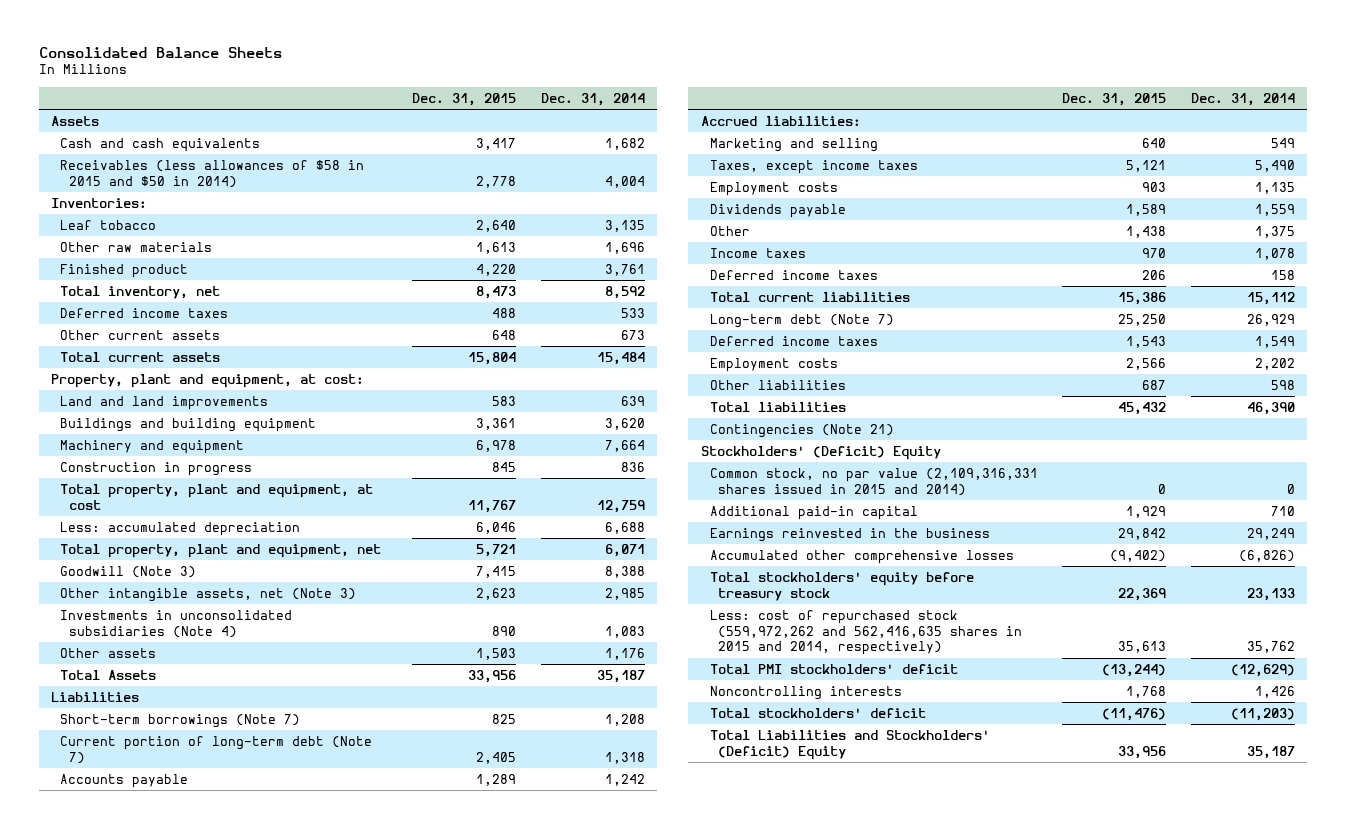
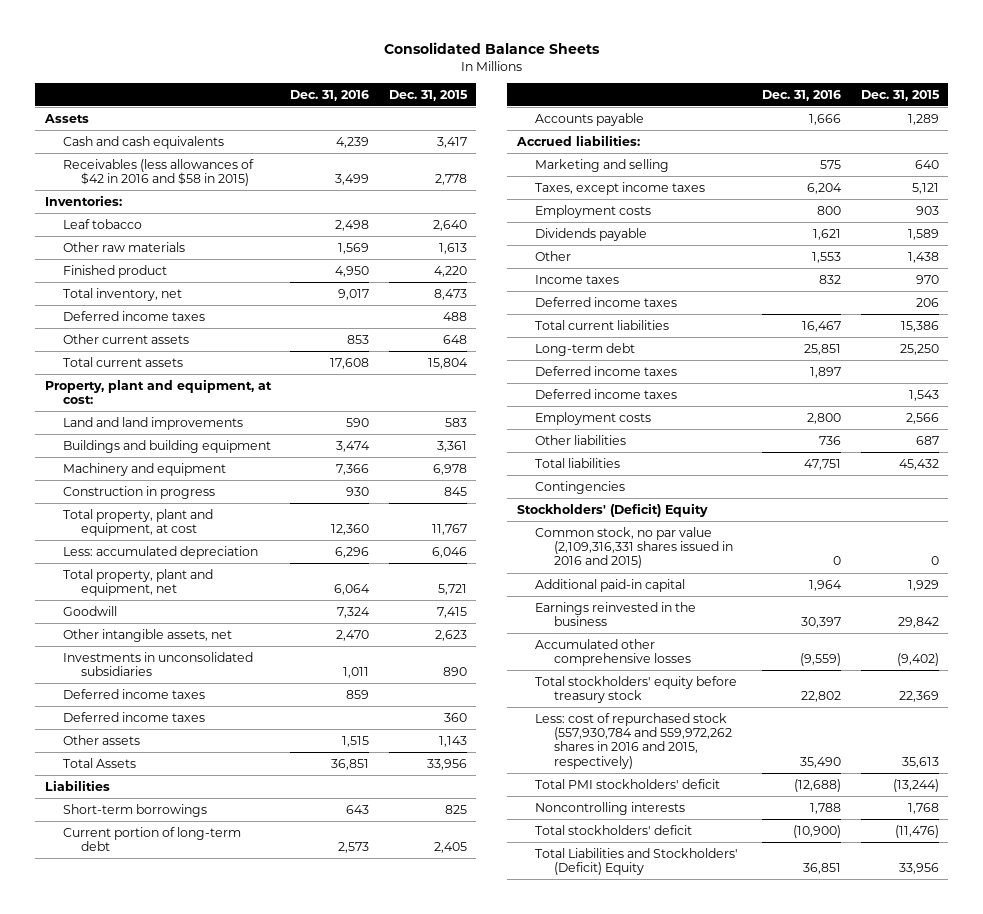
- | Dec. 31, 2015 | Dec. 31, 2014
+ | Dec. 31, 2016 | Dec. 31, 2015
- Receivables (less allowances of $58 in 2015 and $50 in 2014) | 2,778 | 4,004
+ Receivables (less allowances of $42 in 2016 and $58 in 2015) | 3,499 | 2,778
- Goodwill (Note 3) | 7,415 | 8,388
- Other intangible assets, net (Note 3) | 2,623 | 2,985
- Investments in unconsolidated subsidiaries (Note 4) | 890 | 1,083
- Other assets | 1,503 | 1,176
+ Goodwill | 7,324 | 7,415
+ Other intangible assets, net | 2,470 | 2,623
+ Investments in unconsolidated subsidiaries | 1,011 | 890
+ Deferred income taxes | 859 |
+ Deferred income taxes | | 360
+ Other assets | 1,515 | 1,143
- Short-term borrowings (Note 7) | 825 | 1,208
- Current portion of long-term debt (Note 7) | 2,405 | 1,318
+ Short-term borrowings | 643 | 825
+ Current portion of long-term debt | 2,573 | 2,405
- Long-term debt (Note 7) | 25,250 | 26,929
+ Long-term debt | 25,851 | 25,250
+ Deferred income taxes | 1,897 |
- Contingencies (Note 21)
+ Contingencies
- Common stock, no par value (2,109,316,331 shares issued in 2015 and 2014) | 0 | 0
+ Common stock, no par value (2,109,316,331 shares issued in 2016 and 2015) | 0 | 0
- Less: cost of repurchased stock (559,972,262 and 562,416,635 shares in 2015 and 2014, respectively) | 35,613 | 35,762
+ Less: cost of repurchased stock (557,930,784 and 559,972,262 shares in 2016 and 2015, respectively) | 35,490 | 35,613

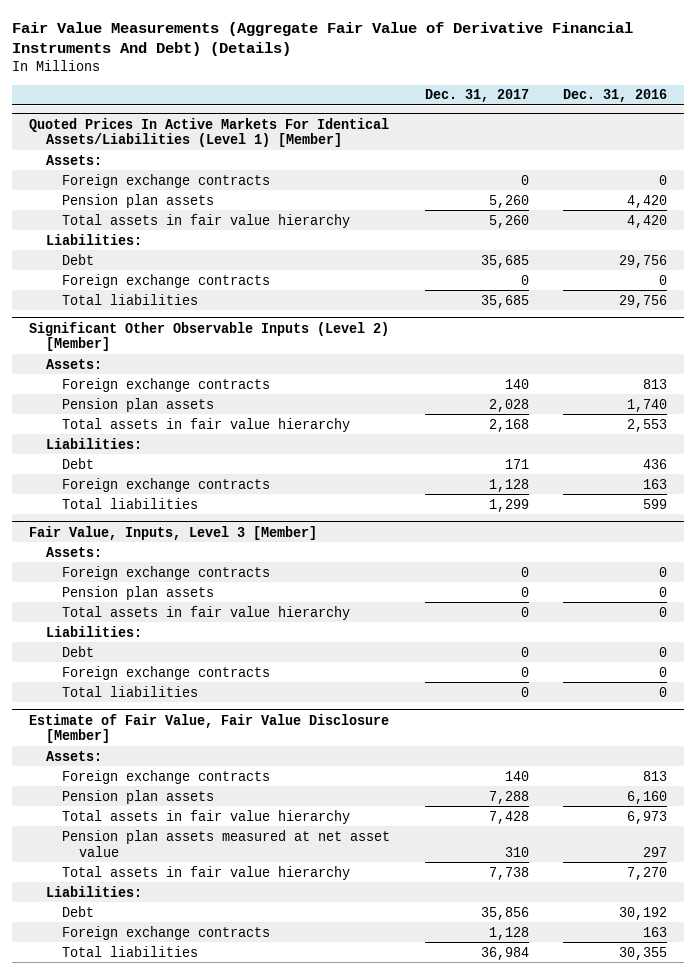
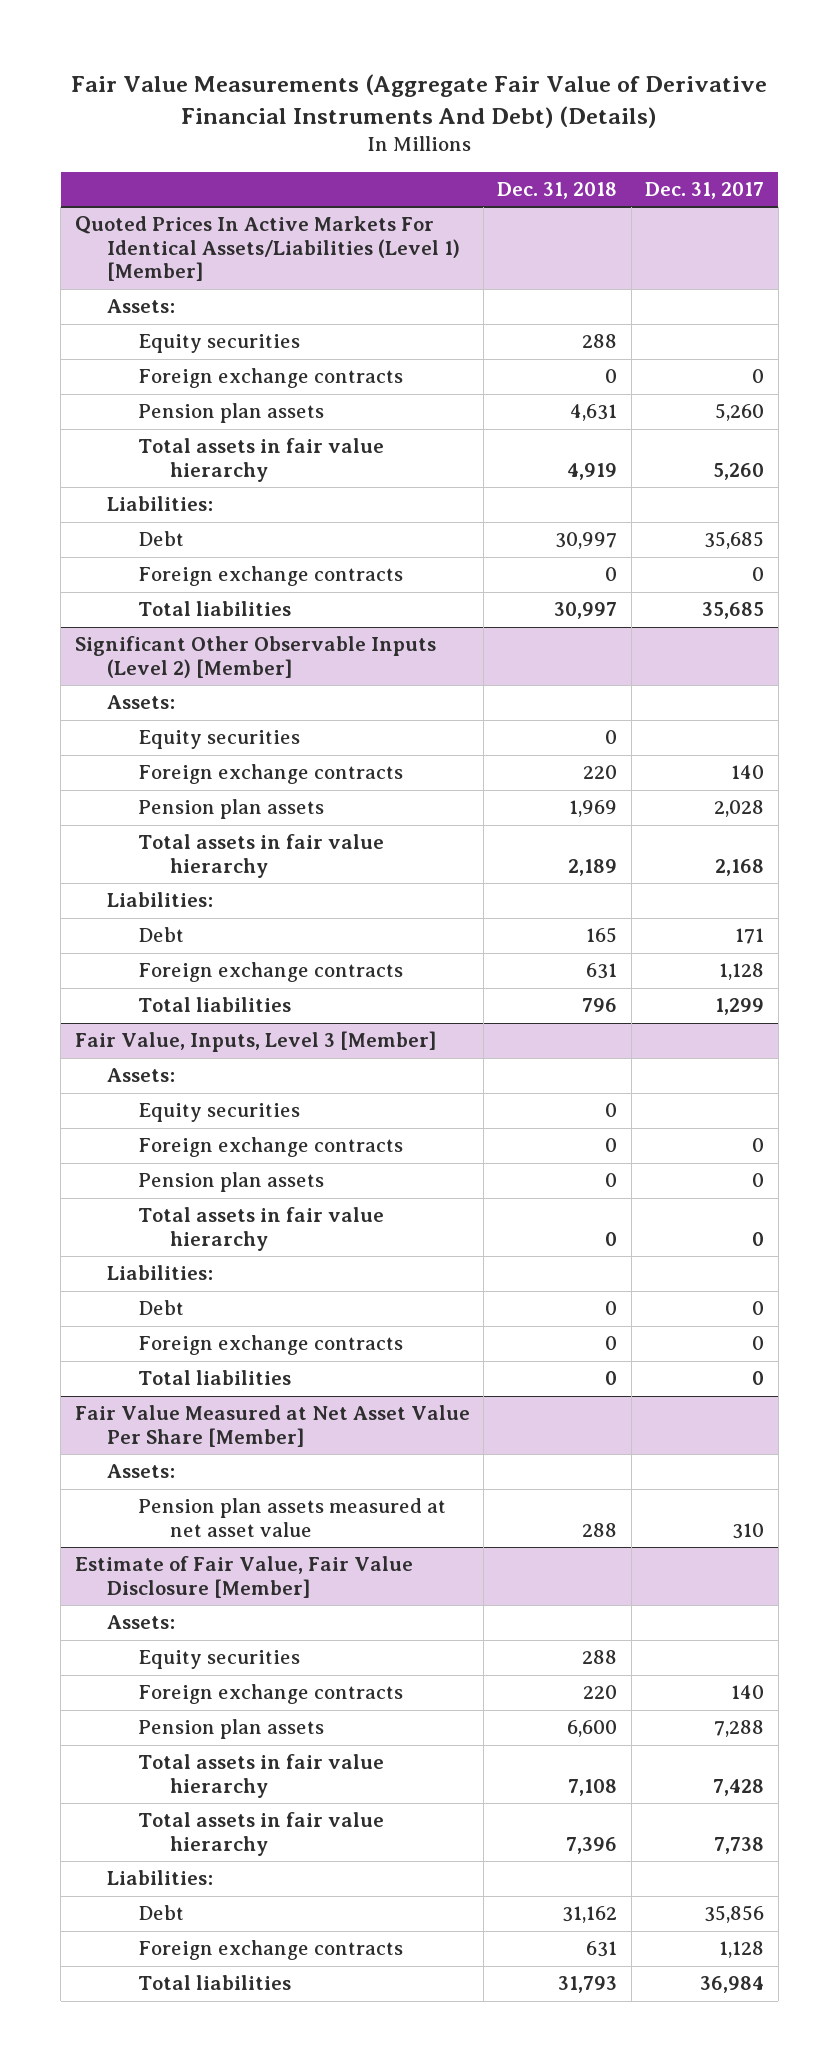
- | Dec. 31, 2017 | Dec. 31, 2016
+ | Dec. 31, 2018 | Dec. 31, 2017
@ Quoted Prices In Active Markets For Identical Assets/Liabilities (Level 1) [Member]
+ Equity securities | 288 |
@ Significant Other Observable Inputs (Level 2) [Member]
+ Equity securities | 0 |
@ Fair Value, Inputs, Level 3 [Member]
+ Equity securities | 0 |
+ Fair Value Measured at Net Asset Value Per Share [Member]
+ Assets:
+ Pension plan assets measured at net asset value | 288 | 310
@ Estimate of Fair Value, Fair Value Disclosure [Member]
+ Equity securities | 288 |
- Pension plan assets measured at net asset value | 310 | 297

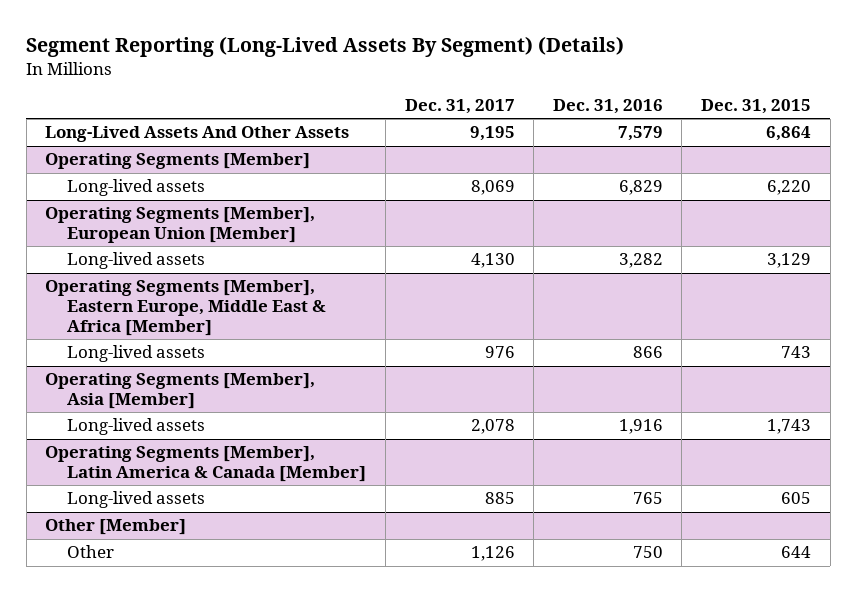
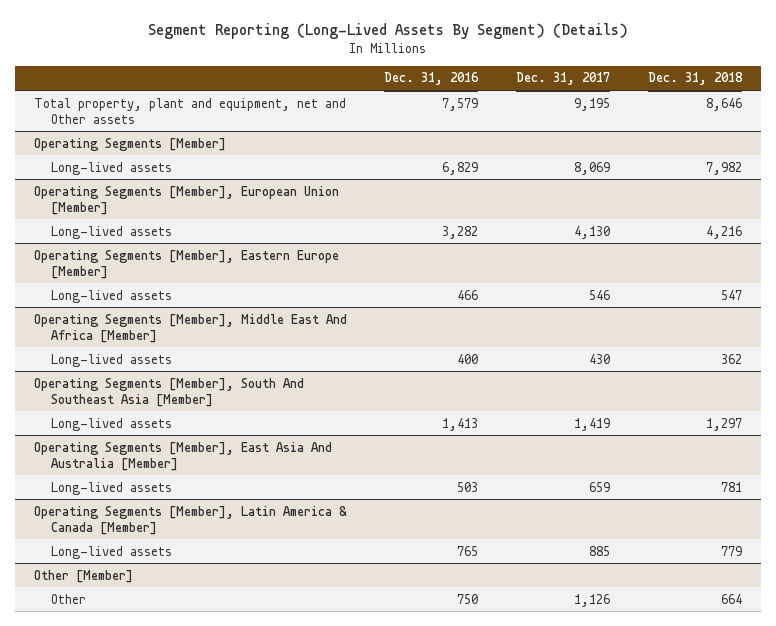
- | Dec. 31, 2017 | Dec. 31, 2016 | Dec. 31, 2015
+ | Dec. 31, 2016 | Dec. 31, 2017 | Dec. 31, 2018
- Long-Lived Assets And Other Assets | 9,195 | 7,579 | 6,864
+ Total property, plant and equipment, net and Other assets | 7,579 | 9,195 | 8,646
- Operating Segments [Member], Eastern Europe, Middle East & Africa [Member]
- Long-lived assets | 976 | 866 | 743
- Operating Segments [Member], Asia [Member]
- Long-lived assets | 2,078 | 1,916 | 1,743
+ Operating Segments [Member], Eastern Europe [Member]
+ Long-lived assets | 466 | 546 | 547
+ Operating Segments [Member], Middle East And Africa [Member]
+ Long-lived assets | 400 | 430 | 362
+ Operating Segments [Member], South And Southeast Asia [Member]
+ Long-lived assets | 1,413 | 1,419 | 1,297
+ Operating Segments [Member], East Asia And Australia [Member]
+ Long-lived assets | 503 | 659 | 781

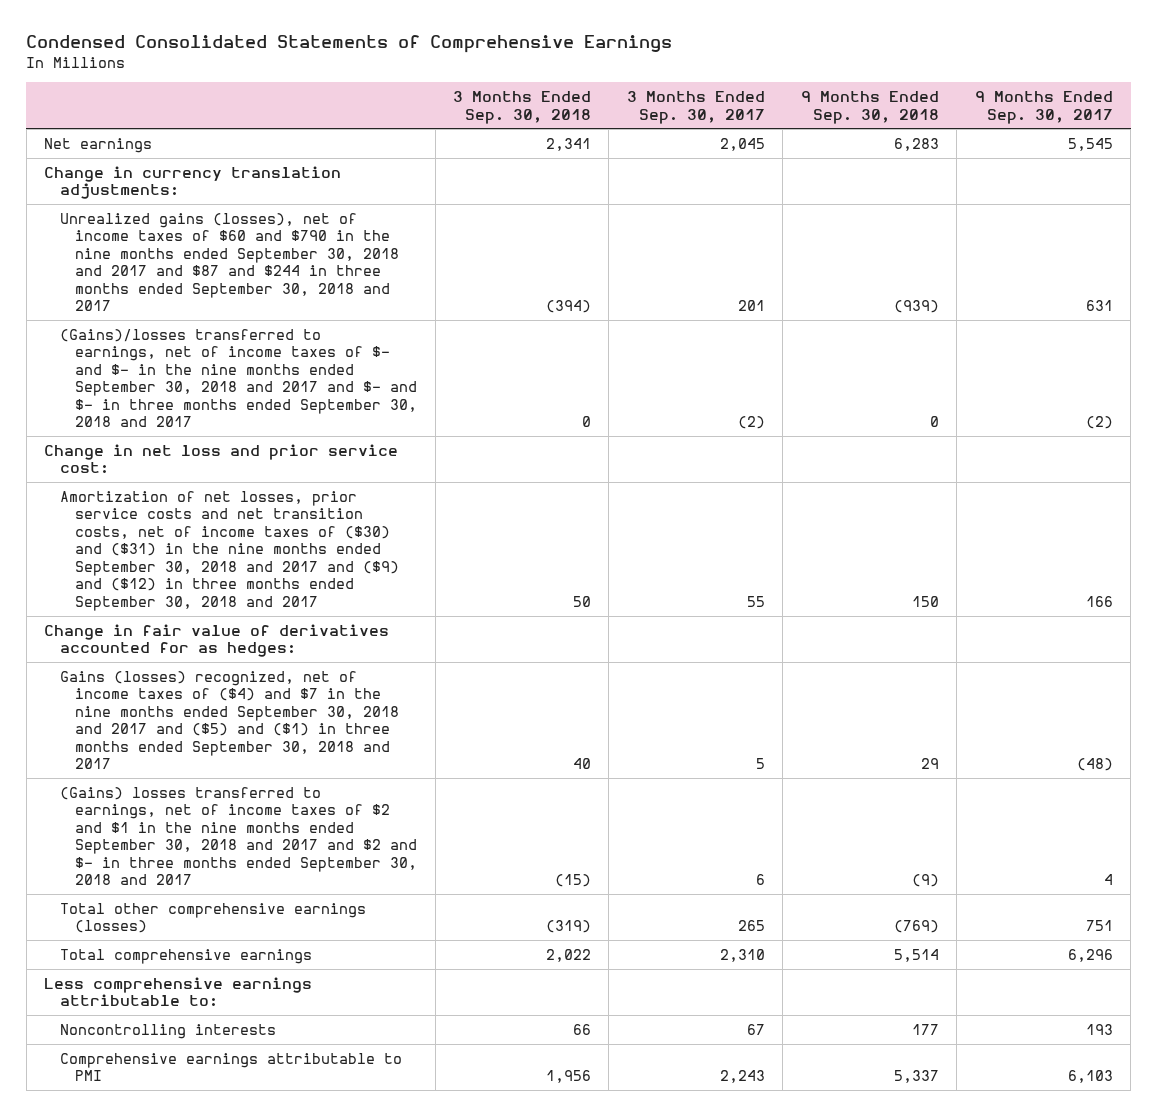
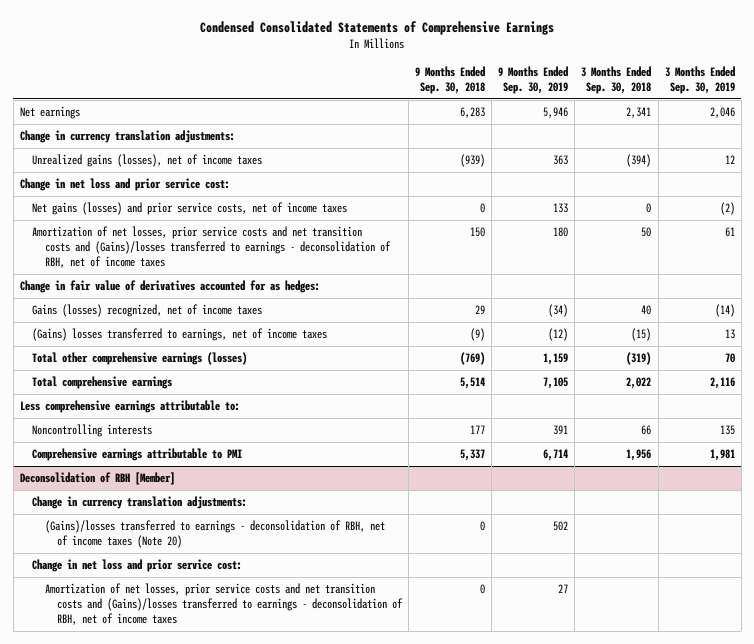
- | 3 Months Ended Sep. 30, 2018 | 3 Months Ended Sep. 30, 2017 | 9 Months Ended Sep. 30, 2018 | 9 Months Ended Sep. 30, 2017
+ | 9 Months Ended Sep. 30, 2018 | 9 Months Ended Sep. 30, 2019 | 3 Months Ended Sep. 30, 2018 | 3 Months Ended Sep. 30, 2019
- Unrealized gains (losses), net of income taxes of $60 and $790 in the nine months ended September 30, 2018 and 2017 and $87 and $244 in three months ended September 30, 2018 and 2017 | (394) | 201 | (939) | 631
- (Gains)/losses transferred to earnings, net of income taxes of $- and $- in the nine months ended September 30, 2018 and 2017 and $- and $- in three months ended September 30, 2018 and 2017 | 0 | (2) | 0 | (2)
+ Unrealized gains (losses), net of income taxes | (939) | 363 | (394) | 12
- Amortization of net losses, prior service costs and net transition costs, net of income taxes of ($30) and ($31) in the nine months ended September 30, 2018 and 2017 and ($9) and ($12) in three months ended September 30, 2018 and 2017 | 50 | 55 | 150 | 166
+ Net gains (losses) and prior service costs, net of income taxes | 0 | 133 | 0 | (2)
+ Amortization of net losses, prior service costs and net transition costs and (Gains)/losses transferred to earnings - deconsolidation of RBH, net of income taxes | 150 | 180 | 50 | 61
- Gains (losses) recognized, net of income taxes of ($4) and $7 in the nine months ended September 30, 2018 and 2017 and ($5) and ($1) in three months ended September 30, 2018 and 2017 | 40 | 5 | 29 | (48)
- (Gains) losses transferred to earnings, net of income taxes of $2 and $1 in the nine months ended September 30, 2018 and 2017 and $2 and $- in three months ended September 30, 2018 and 2017 | (15) | 6 | (9) | 4
+ Gains (losses) recognized, net of income taxes | 29 | (34) | 40 | (14)
+ (Gains) losses transferred to earnings, net of income taxes | (9) | (12) | (15) | 13
+ Deconsolidation of RBH [Member]
+ Change in currency translation adjustments:
+ (Gains)/losses transferred to earnings - deconsolidation of RBH, net of income taxes (Note 20) | 0 | 502 | |
+ Change in net loss and prior service cost:
+ Amortization of net losses, prior service costs and net transition costs and (Gains)/losses transferred to earnings - deconsolidation of RBH, net of income taxes | 0 | 27 | |

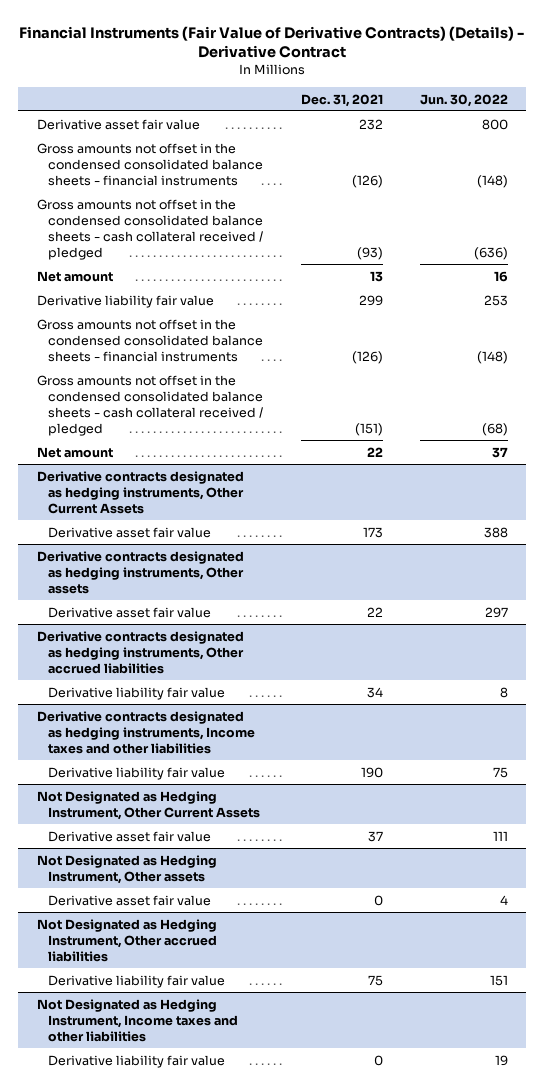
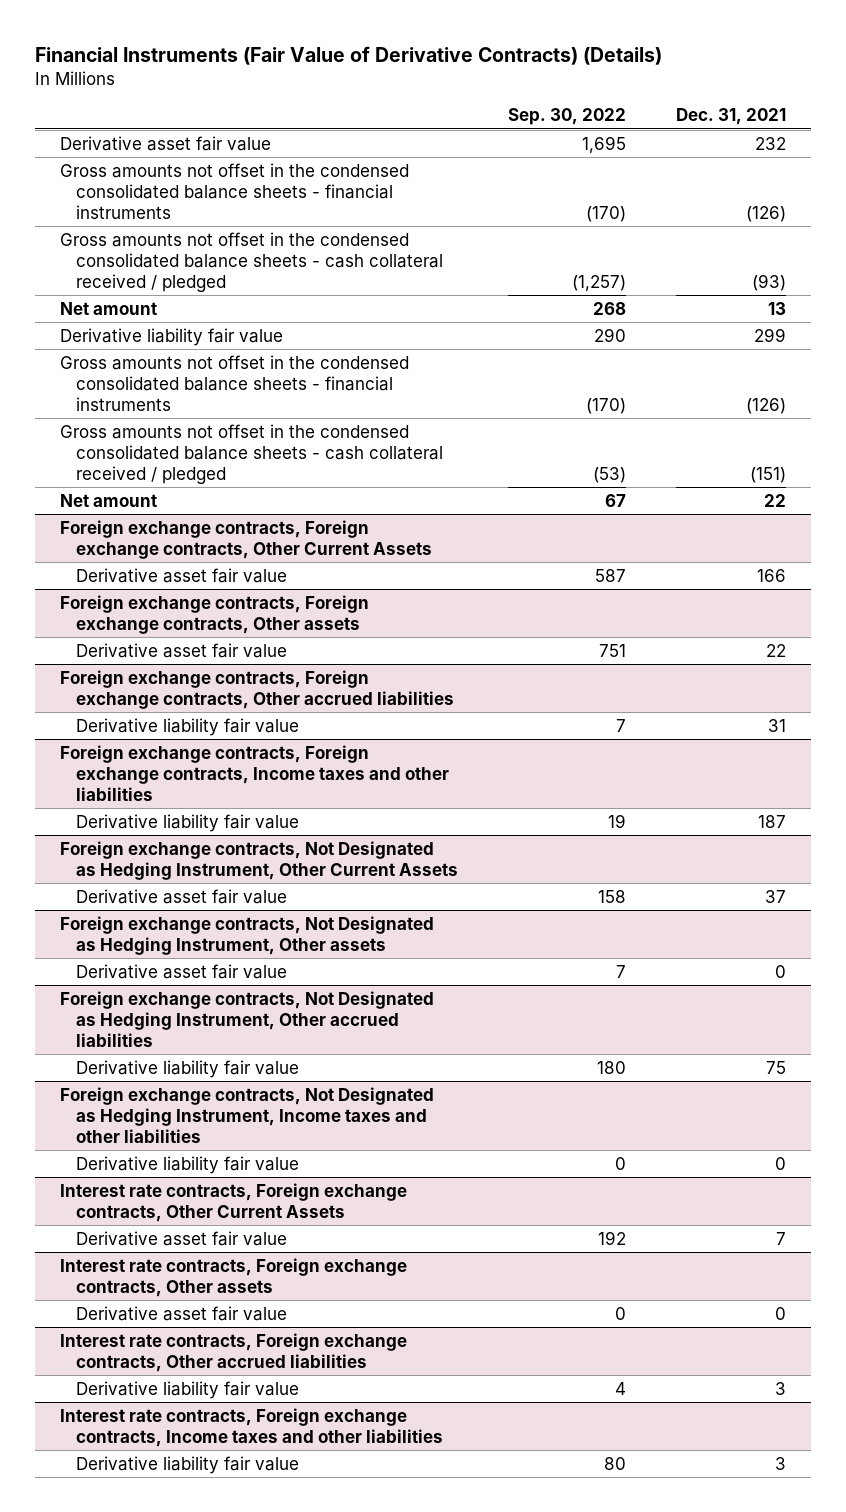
- Financial Instruments (Fair Value of Derivative Contracts) (Details) - Derivative Contract
+ Financial Instruments (Fair Value of Derivative Contracts) (Details)
- | Dec. 31, 2021 | Jun. 30, 2022
+ | Sep. 30, 2022 | Dec. 31, 2021
- Derivative contracts designated as hedging instruments, Other Current Assets
- Derivative asset fair value | 173 | 388
- Derivative contracts designated as hedging instruments, Other assets
+ Foreign exchange contracts, Foreign exchange contracts, Other Current Assets
+ Derivative asset fair value | 587 | 166
+ Foreign exchange contracts, Foreign exchange contracts, Other assets
- Derivative contracts designated as hedging instruments, Other accrued liabilities
- Derivative liability fair value | 34 | 8
- Derivative contracts designated as hedging instruments, Income taxes and other liabilities
- Derivative liability fair value | 190 | 75
- Not Designated as Hedging Instrument, Other Current Assets
+ Foreign exchange contracts, Foreign exchange contracts, Other accrued liabilities
+ Derivative liability fair value | 7 | 31
+ Foreign exchange contracts, Foreign exchange contracts, Income taxes and other liabilities
+ Derivative liability fair value | 19 | 187
+ Foreign exchange contracts, Not Designated as Hedging Instrument, Other Current Assets
- Not Designated as Hedging Instrument, Other assets
+ Foreign exchange contracts, Not Designated as Hedging Instrument, Other assets
- Not Designated as Hedging Instrument, Other accrued liabilities
+ Foreign exchange contracts, Not Designated as Hedging Instrument, Other accrued liabilities
- Not Designated as Hedging Instrument, Income taxes and other liabilities
+ Foreign exchange contracts, Not Designated as Hedging Instrument, Income taxes and other liabilities
+ Interest rate contracts, Foreign exchange contracts, Other Current Assets
+ Derivative asset fair value | 192 | 7
+ Interest rate contracts, Foreign exchange contracts, Other assets
+ Derivative asset fair value | 0 | 0
+ Interest rate contracts, Foreign exchange contracts, Other accrued liabilities
+ Derivative liability fair value | 4 | 3
+ Interest rate contracts, Foreign exchange contracts, Income taxes and other liabilities
+ Derivative liability fair value | 80 | 3

